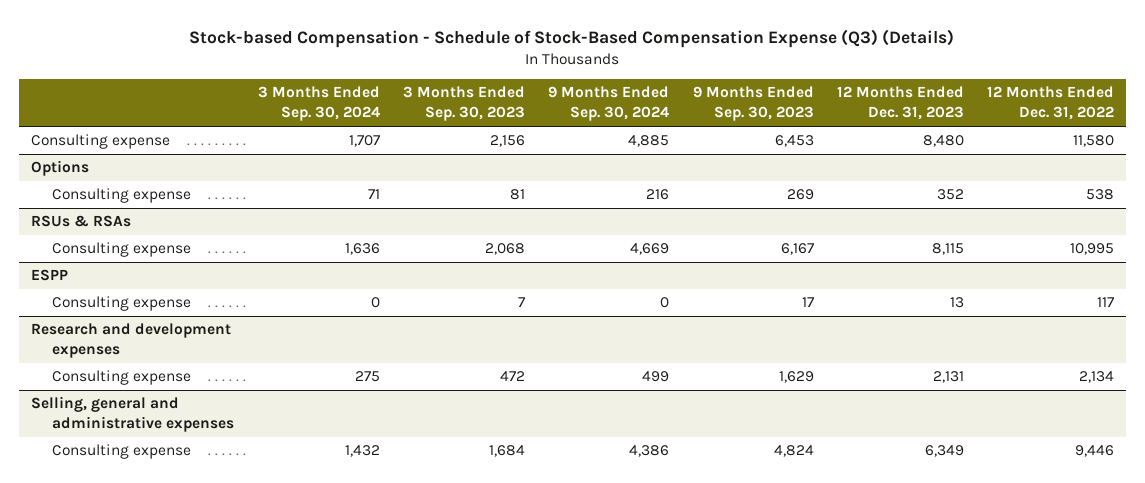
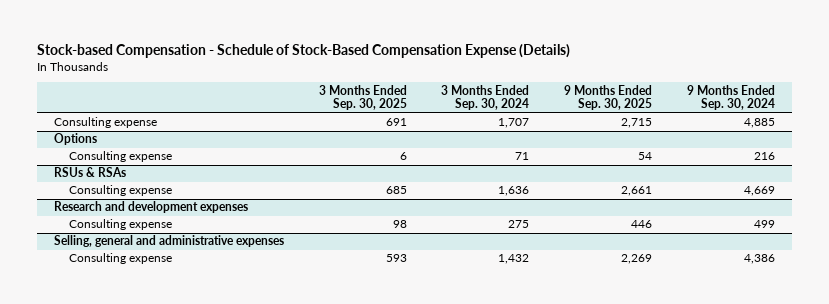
- Stock-based Compensation - Schedule of Stock-Based Compensation Expense (Q3) (Details)
+ Stock-based Compensation - Schedule of Stock-Based Compensation Expense (Details)
- | 3 Months Ended Sep. 30, 2024 | 3 Months Ended Sep. 30, 2023 | 9 Months Ended Sep. 30, 2024 | 9 Months Ended Sep. 30, 2023 | 12 Months Ended Dec. 31, 2023 | 12 Months Ended Dec. 31, 2022
+ | 3 Months Ended Sep. 30, 2025 | 3 Months Ended Sep. 30, 2024 | 9 Months Ended Sep. 30, 2025 | 9 Months Ended Sep. 30, 2024
- ESPP
- Consulting expense | 0 | 7 | 0 | 17 | 13 | 117

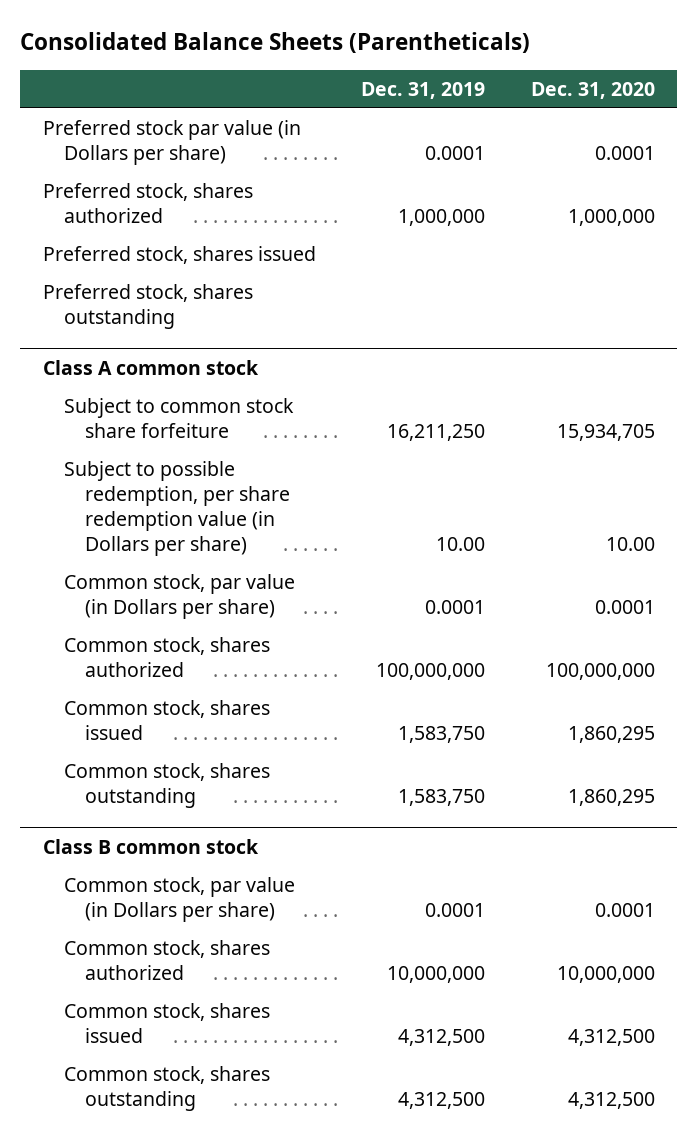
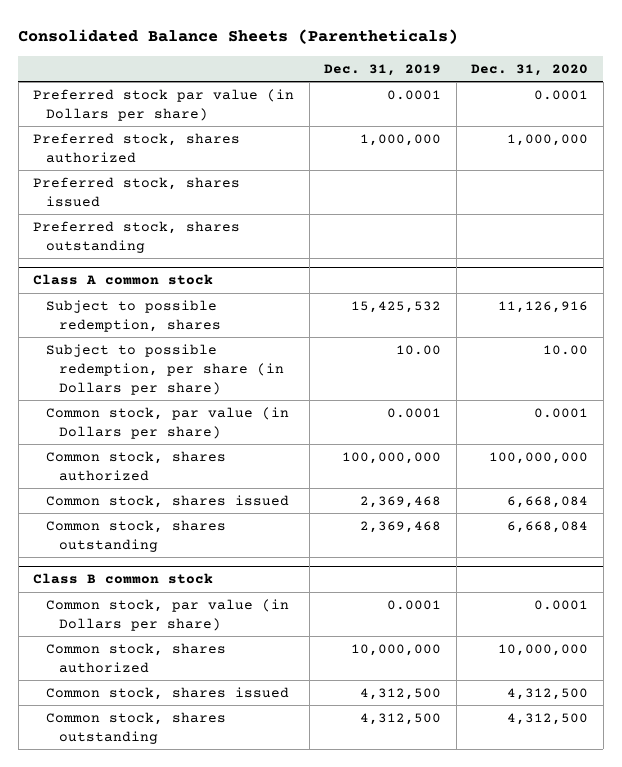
@ Class A common stock
- Subject to common stock share forfeiture | 16,211,250 | 15,934,705
- Subject to possible redemption, per share redemption value (in Dollars per share) | 10.00 | 10.00
+ Subject to possible redemption, shares | 15,425,532 | 11,126,916
+ Subject to possible redemption, per share (in Dollars per share) | 10.00 | 10.00
- Common stock, shares issued | 1,583,750 | 1,860,295
- Common stock, shares outstanding | 1,583,750 | 1,860,295
+ Common stock, shares issued | 2,369,468 | 6,668,084
+ Common stock, shares outstanding | 2,369,468 | 6,668,084

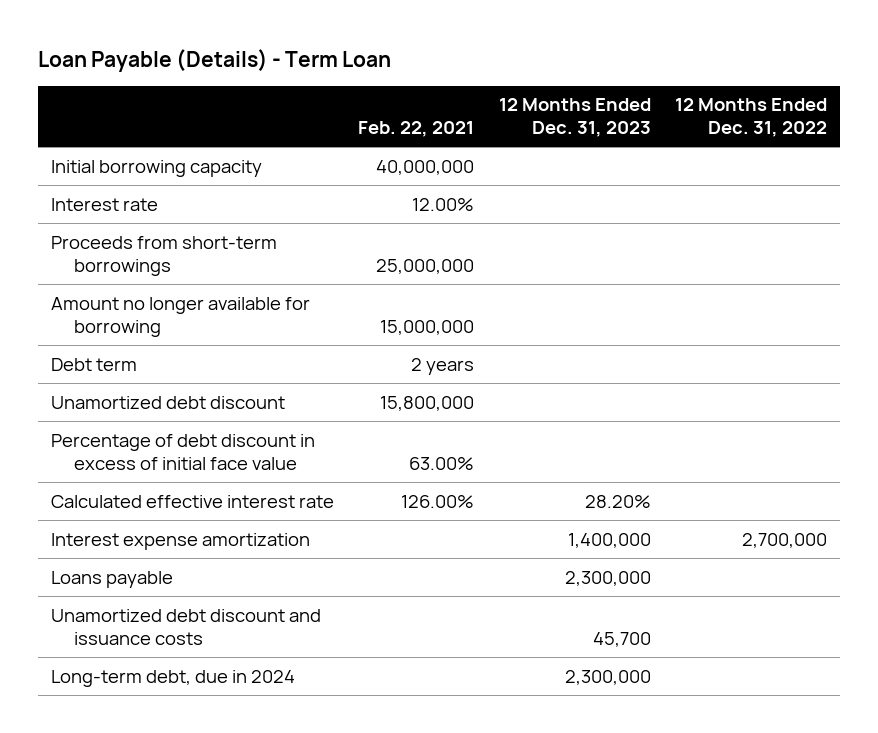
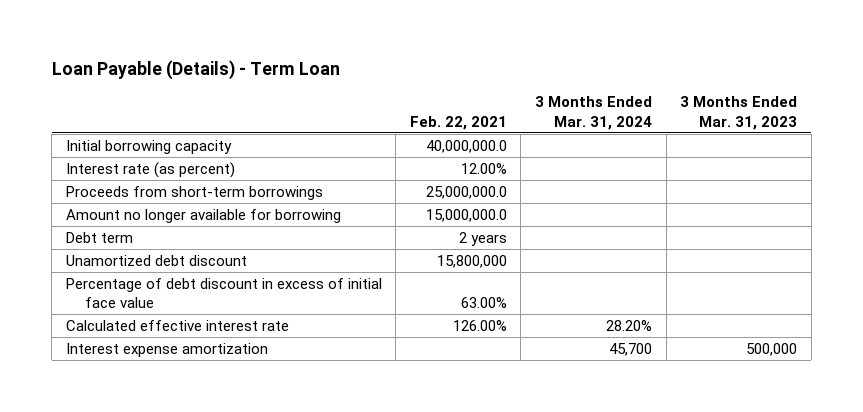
- | Feb. 22, 2021 | 12 Months Ended Dec. 31, 2023 | 12 Months Ended Dec. 31, 2022
+ | Feb. 22, 2021 | 3 Months Ended Mar. 31, 2024 | 3 Months Ended Mar. 31, 2023
- Initial borrowing capacity | 40,000,000 | |
- Interest rate | 12.00% | |
- Proceeds from short-term borrowings | 25,000,000 | |
- Amount no longer available for borrowing | 15,000,000 | |
+ Initial borrowing capacity | 40,000,000.0 | |
+ Interest rate (as percent) | 12.00% | |
+ Proceeds from short-term borrowings | 25,000,000.0 | |
+ Amount no longer available for borrowing | 15,000,000.0 | |
- Loans payable | | 2,300,000 |
- Unamortized debt discount and issuance costs | | 45,700 |
- Long-term debt, due in 2024 | | 2,300,000 |

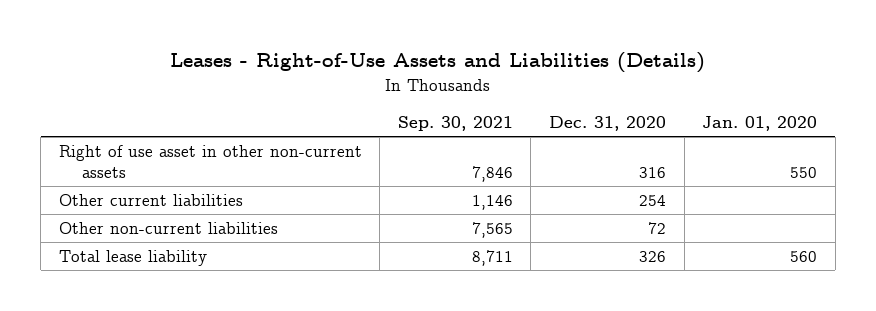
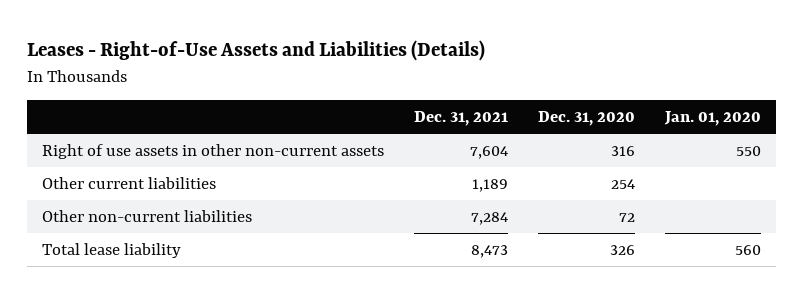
- | Sep. 30, 2021 | Dec. 31, 2020 | Jan. 01, 2020
+ | Dec. 31, 2021 | Dec. 31, 2020 | Jan. 01, 2020
- Right of use asset in other non-current assets | 7,846 | 316 | 550
+ Right of use assets in other non-current assets | 7,604 | 316 | 550

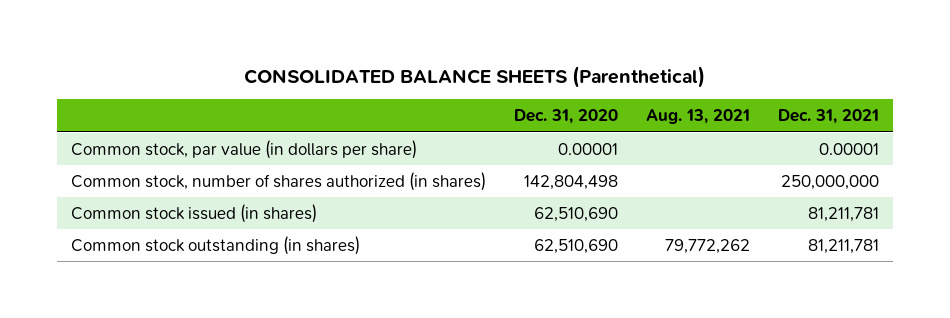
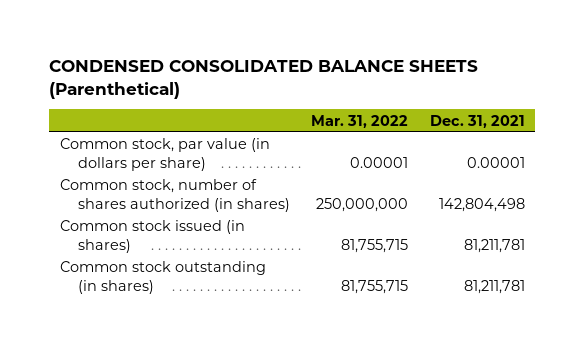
- CONSOLIDATED BALANCE SHEETS (Parenthetical)
+ CONDENSED CONSOLIDATED BALANCE SHEETS (Parenthetical)
- | Dec. 31, 2020 | Aug. 13, 2021 | Dec. 31, 2021
+ | Mar. 31, 2022 | Dec. 31, 2021
- Common stock, number of shares authorized (in shares) | 142,804,498 | | 250,000,000
+ Common stock, number of shares authorized (in shares) | 250,000,000 | 142,804,498

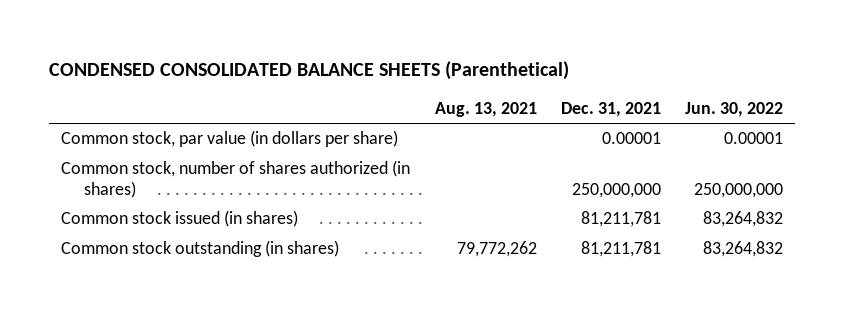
- | Mar. 31, 2022 | Dec. 31, 2021
+ | Aug. 13, 2021 | Dec. 31, 2021 | Jun. 30, 2022
- Common stock, number of shares authorized (in shares) | 250,000,000 | 142,804,498
+ Common stock, number of shares authorized (in shares) | | 250,000,000 | 250,000,000

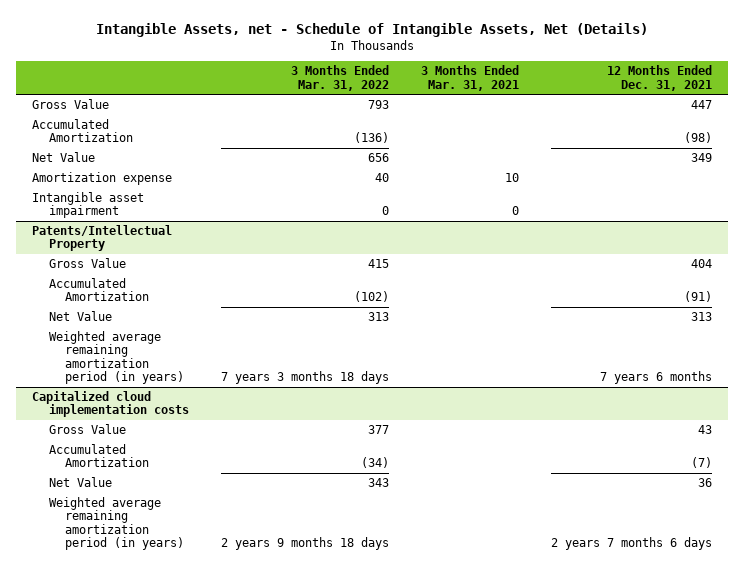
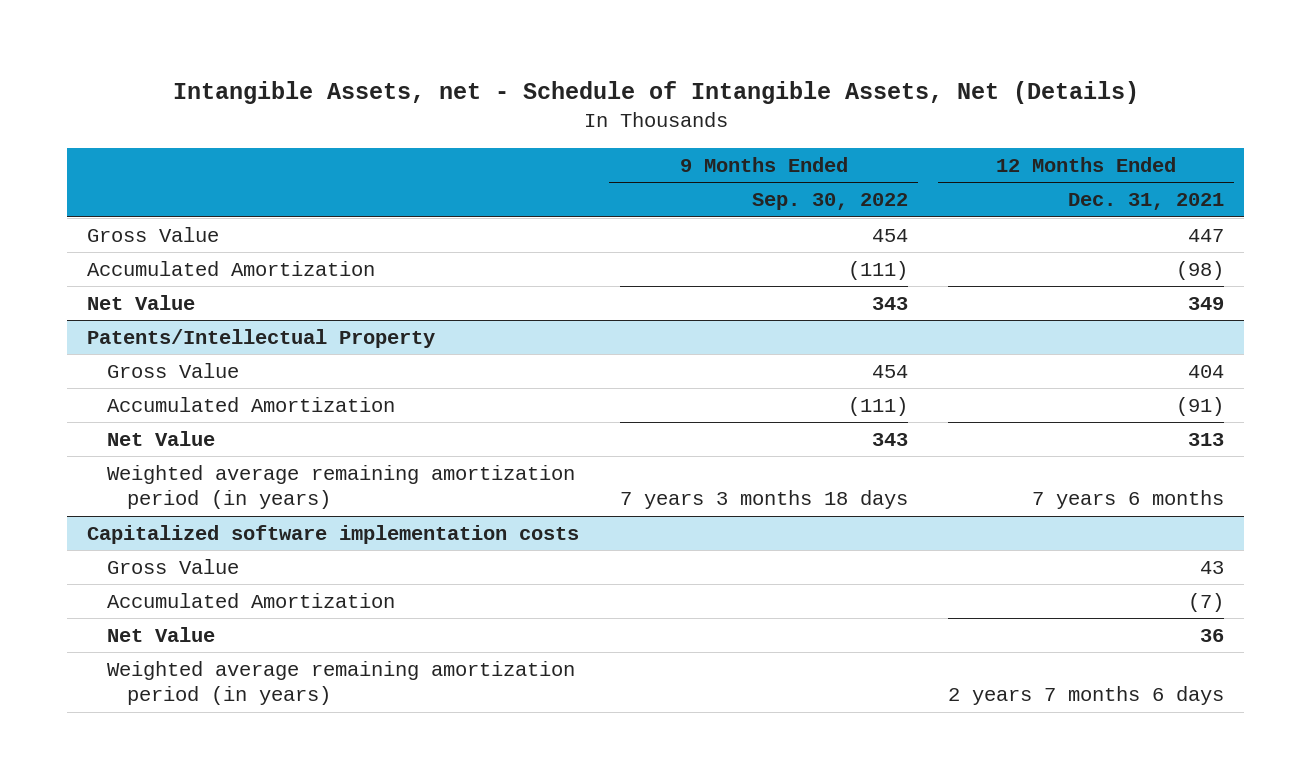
- | 3 Months Ended Mar. 31, 2022 | 3 Months Ended Mar. 31, 2021 | 12 Months Ended Dec. 31, 2021
+ | 9 Months Ended Sep. 30, 2022 | 12 Months Ended Dec. 31, 2021
- Amortization expense | 40 | 10 |
- Intangible asset impairment | 0 | 0 |
- Capitalized cloud implementation costs
+ Capitalized software implementation costs

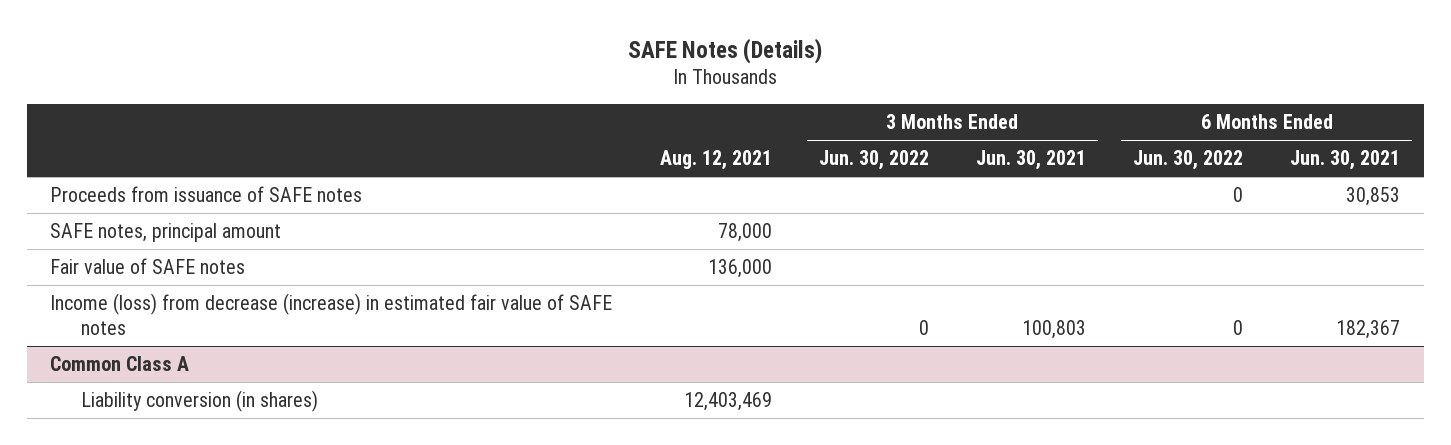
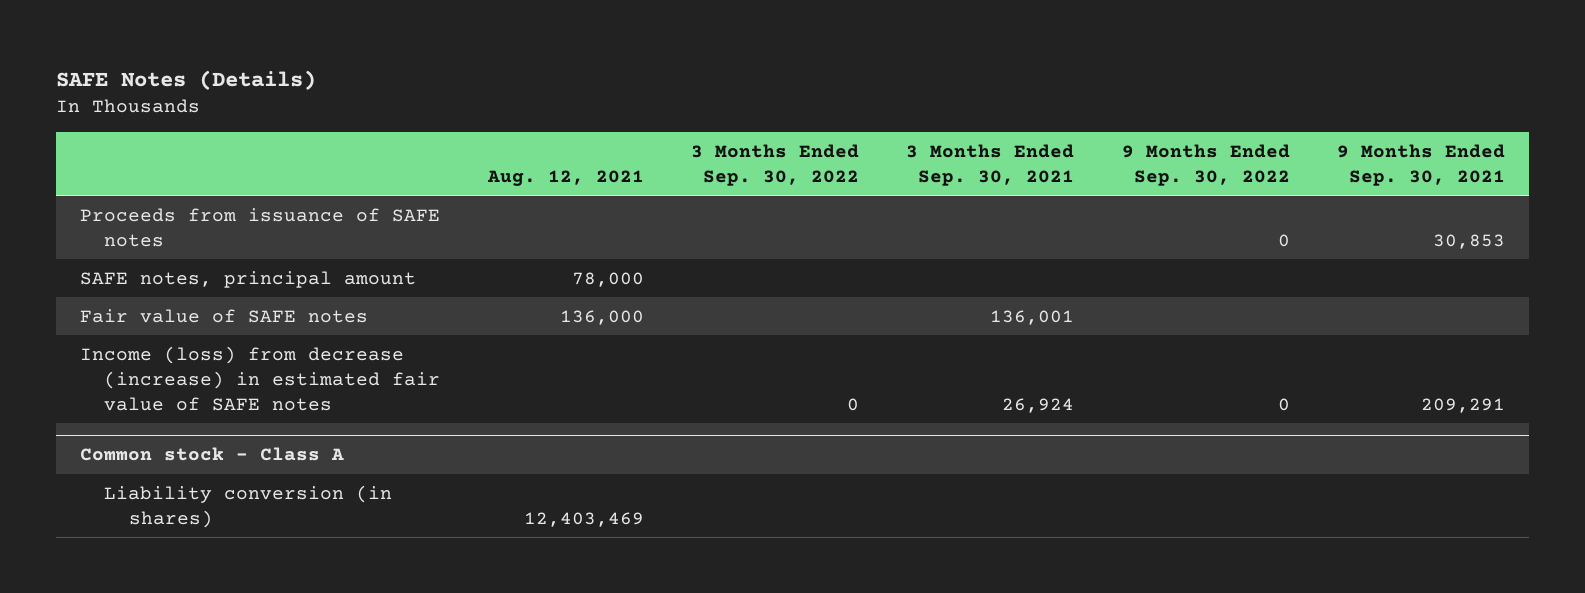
- | Aug. 12, 2021 | 3 Months Ended Jun. 30, 2022 | 3 Months Ended Jun. 30, 2021 | 6 Months Ended Jun. 30, 2022 | 6 Months Ended Jun. 30, 2021
+ | Aug. 12, 2021 | 3 Months Ended Sep. 30, 2022 | 3 Months Ended Sep. 30, 2021 | 9 Months Ended Sep. 30, 2022 | 9 Months Ended Sep. 30, 2021
- Common Class A
+ Common stock - Class A

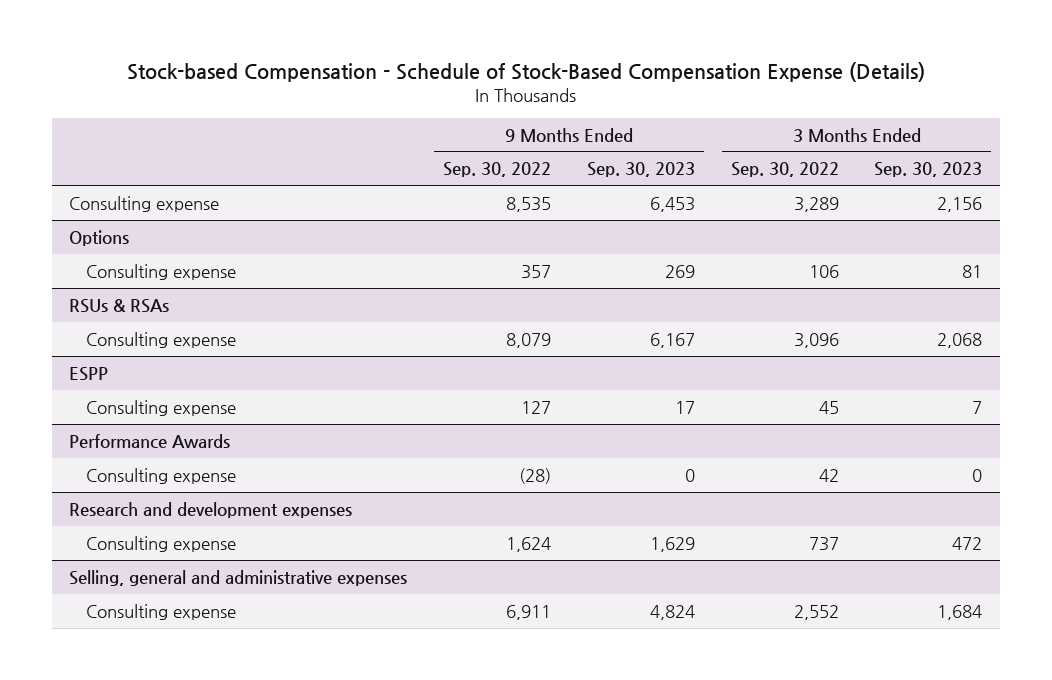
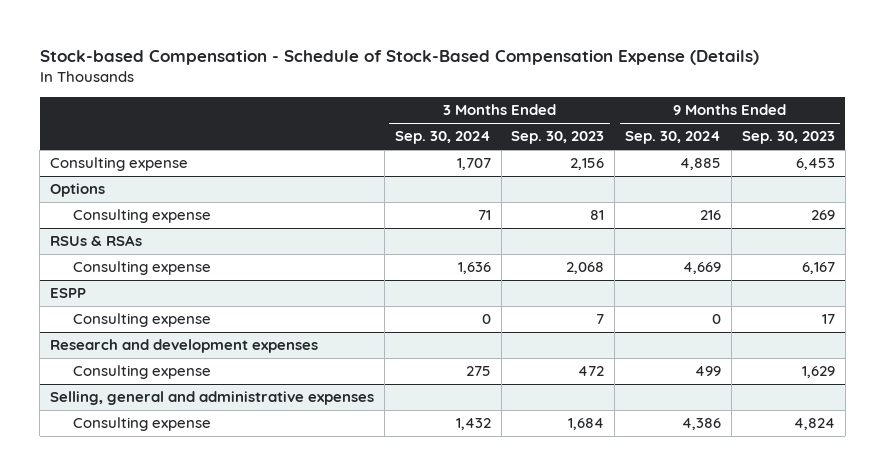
- | 9 Months Ended Sep. 30, 2022 | 9 Months Ended Sep. 30, 2023 | 3 Months Ended Sep. 30, 2022 | 3 Months Ended Sep. 30, 2023
+ | 3 Months Ended Sep. 30, 2024 | 3 Months Ended Sep. 30, 2023 | 9 Months Ended Sep. 30, 2024 | 9 Months Ended Sep. 30, 2023
- Performance Awards
- Consulting expense | (28) | 0 | 42 | 0

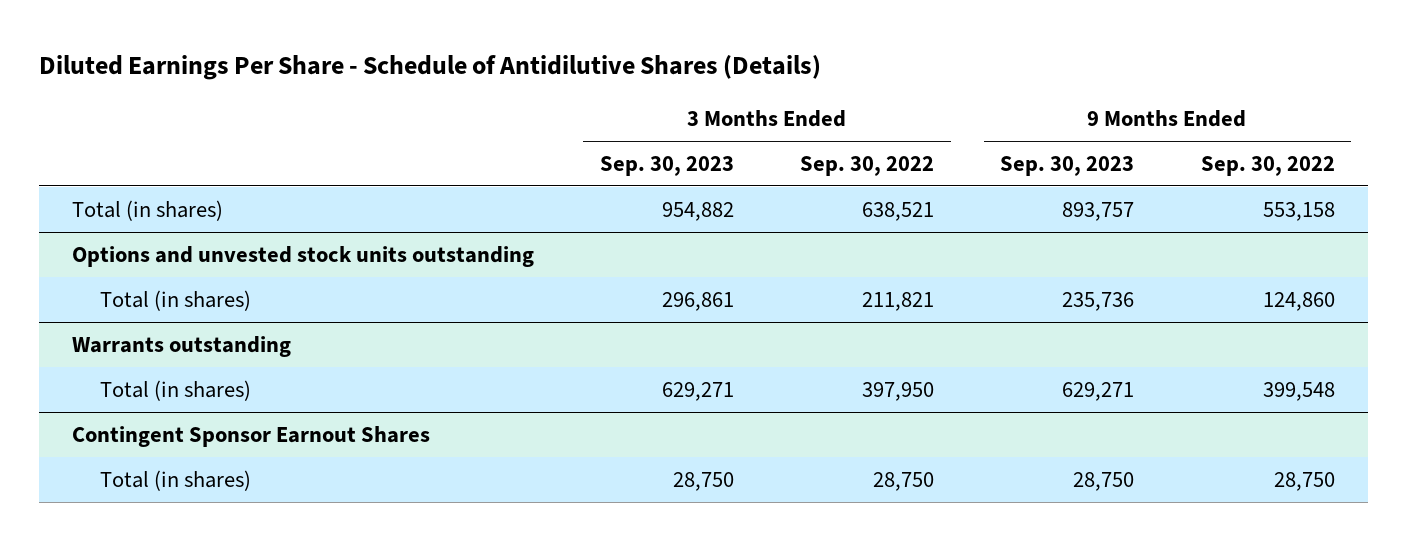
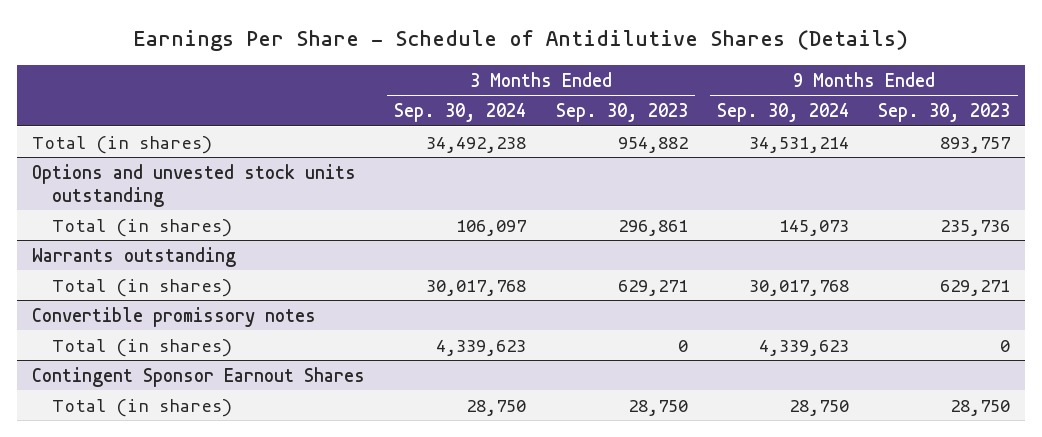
- Diluted Earnings Per Share - Schedule of Antidilutive Shares (Details)
+ Earnings Per Share - Schedule of Antidilutive Shares (Details)
- | 3 Months Ended Sep. 30, 2023 | 3 Months Ended Sep. 30, 2022 | 9 Months Ended Sep. 30, 2023 | 9 Months Ended Sep. 30, 2022
+ | 3 Months Ended Sep. 30, 2024 | 3 Months Ended Sep. 30, 2023 | 9 Months Ended Sep. 30, 2024 | 9 Months Ended Sep. 30, 2023
+ Convertible promissory notes
+ Total (in shares) | 4,339,623 | 0 | 4,339,623 | 0

